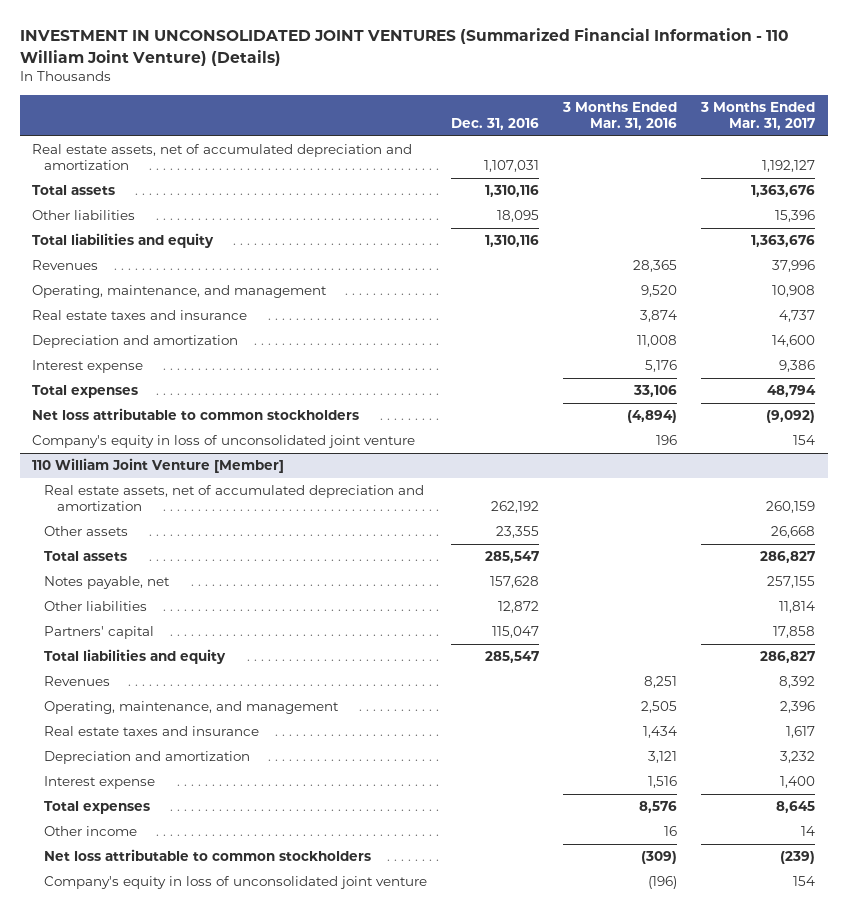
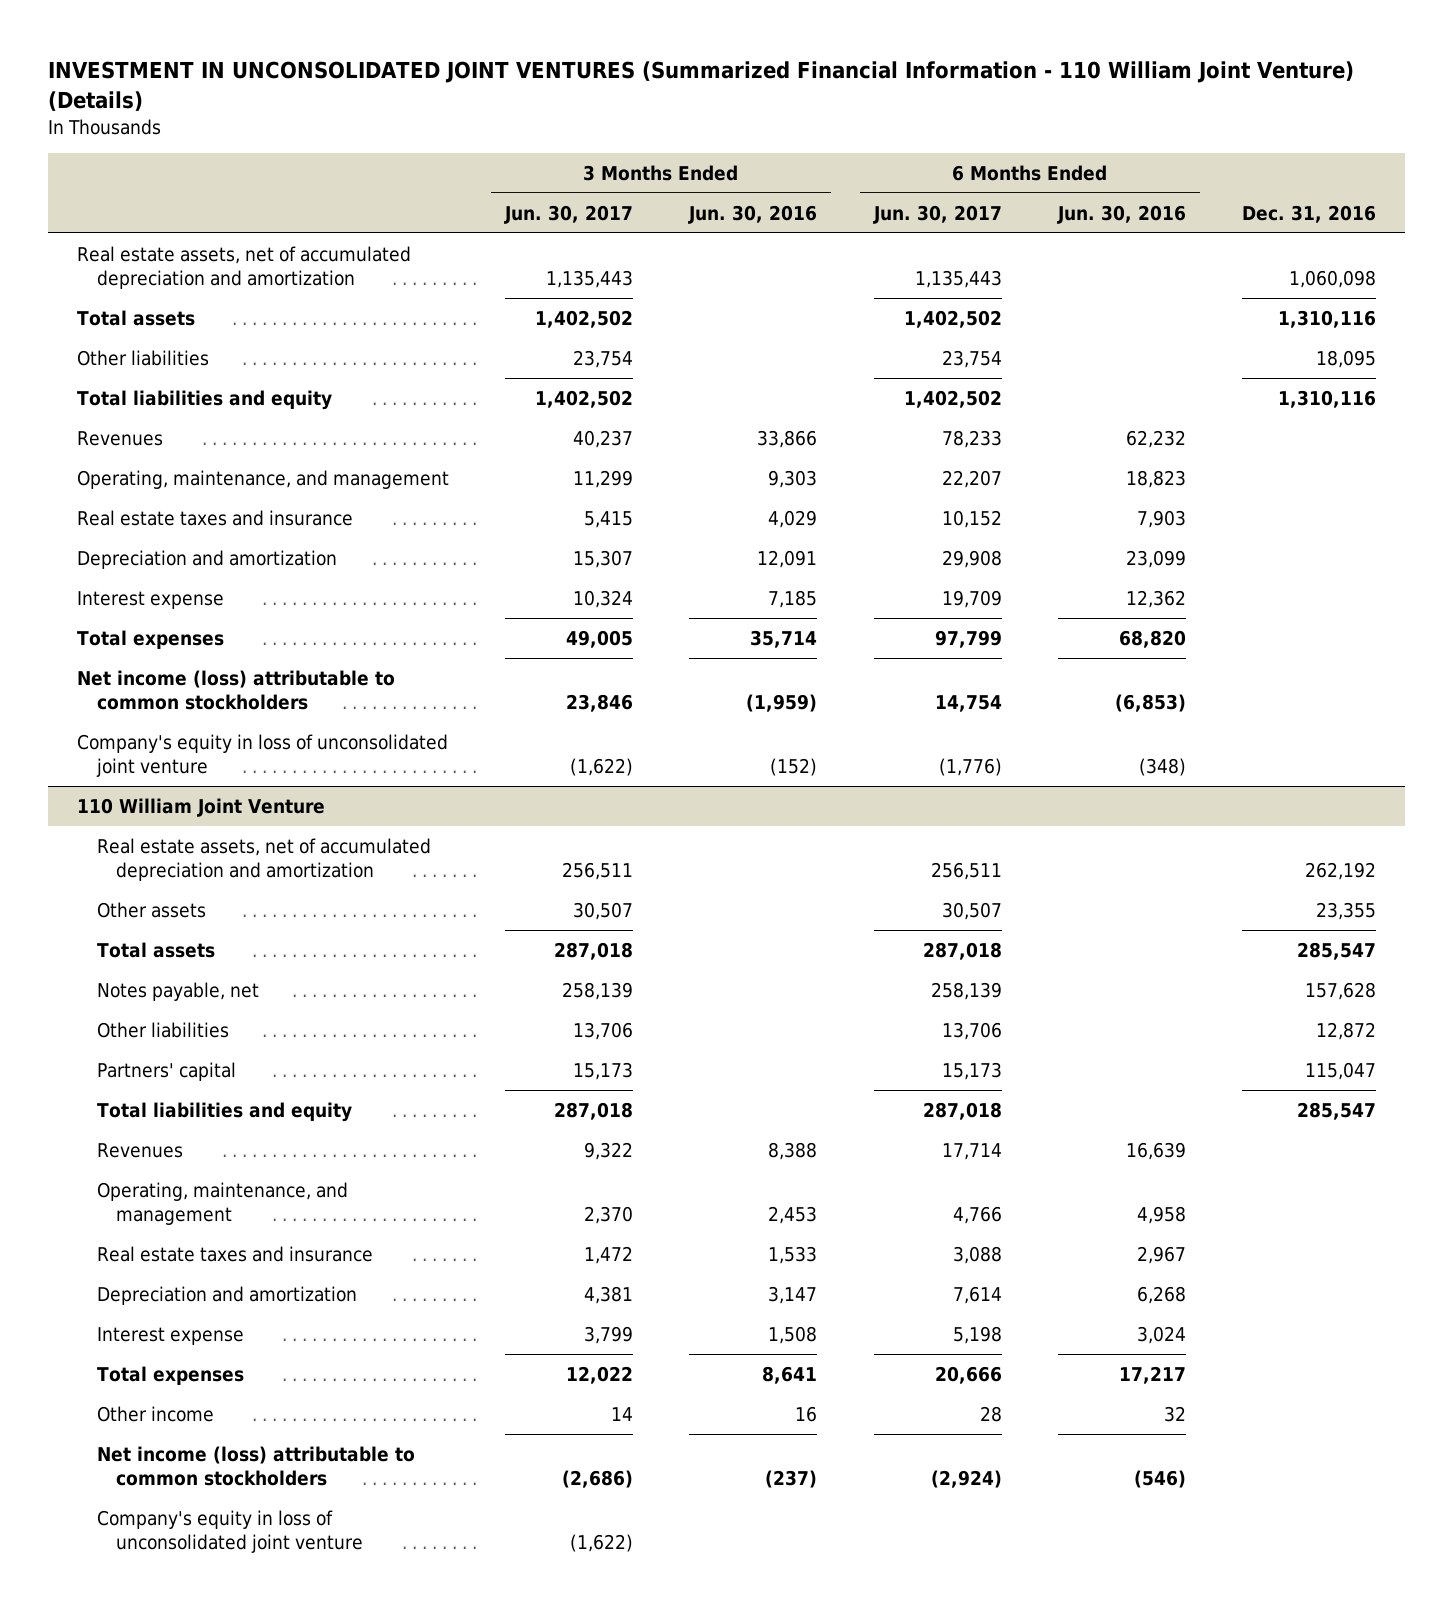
- | Dec. 31, 2016 | 3 Months Ended Mar. 31, 2016 | 3 Months Ended Mar. 31, 2017
+ | 3 Months Ended Jun. 30, 2017 | 3 Months Ended Jun. 30, 2016 | 6 Months Ended Jun. 30, 2017 | 6 Months Ended Jun. 30, 2016 | Dec. 31, 2016
- Real estate assets, net of accumulated depreciation and amortization | 1,107,031 | | 1,192,127
+ Real estate assets, net of accumulated depreciation and amortization | 1,135,443 | | 1,135,443 | | 1,060,098
- Net loss attributable to common stockholders | | (4,894) | (9,092)
+ Net income (loss) attributable to common stockholders | 23,846 | (1,959) | 14,754 | (6,853) |
- 110 William Joint Venture [Member]
+ 110 William Joint Venture
- Net loss attributable to common stockholders | | (309) | (239)
+ Net income (loss) attributable to common stockholders | (2,686) | (237) | (2,924) | (546) |

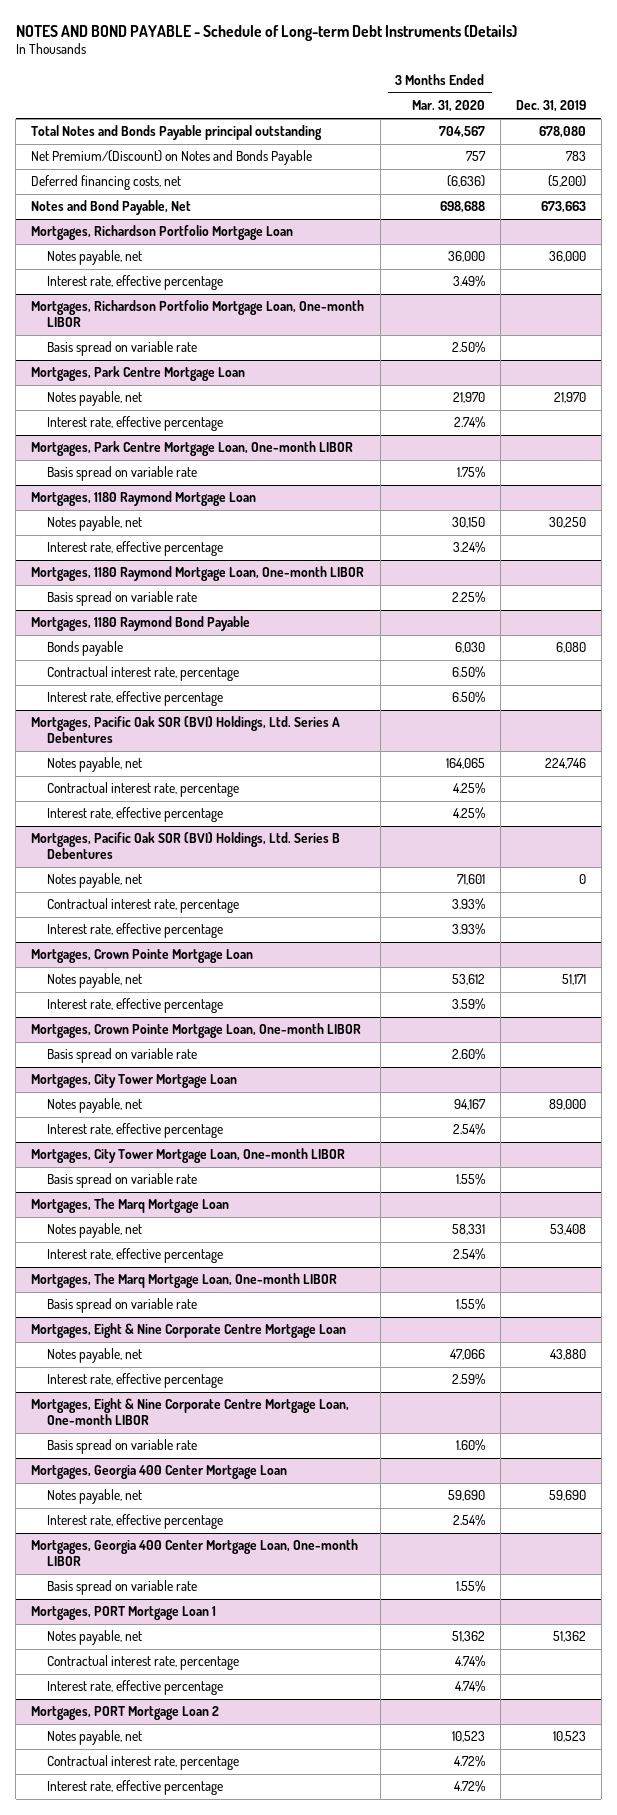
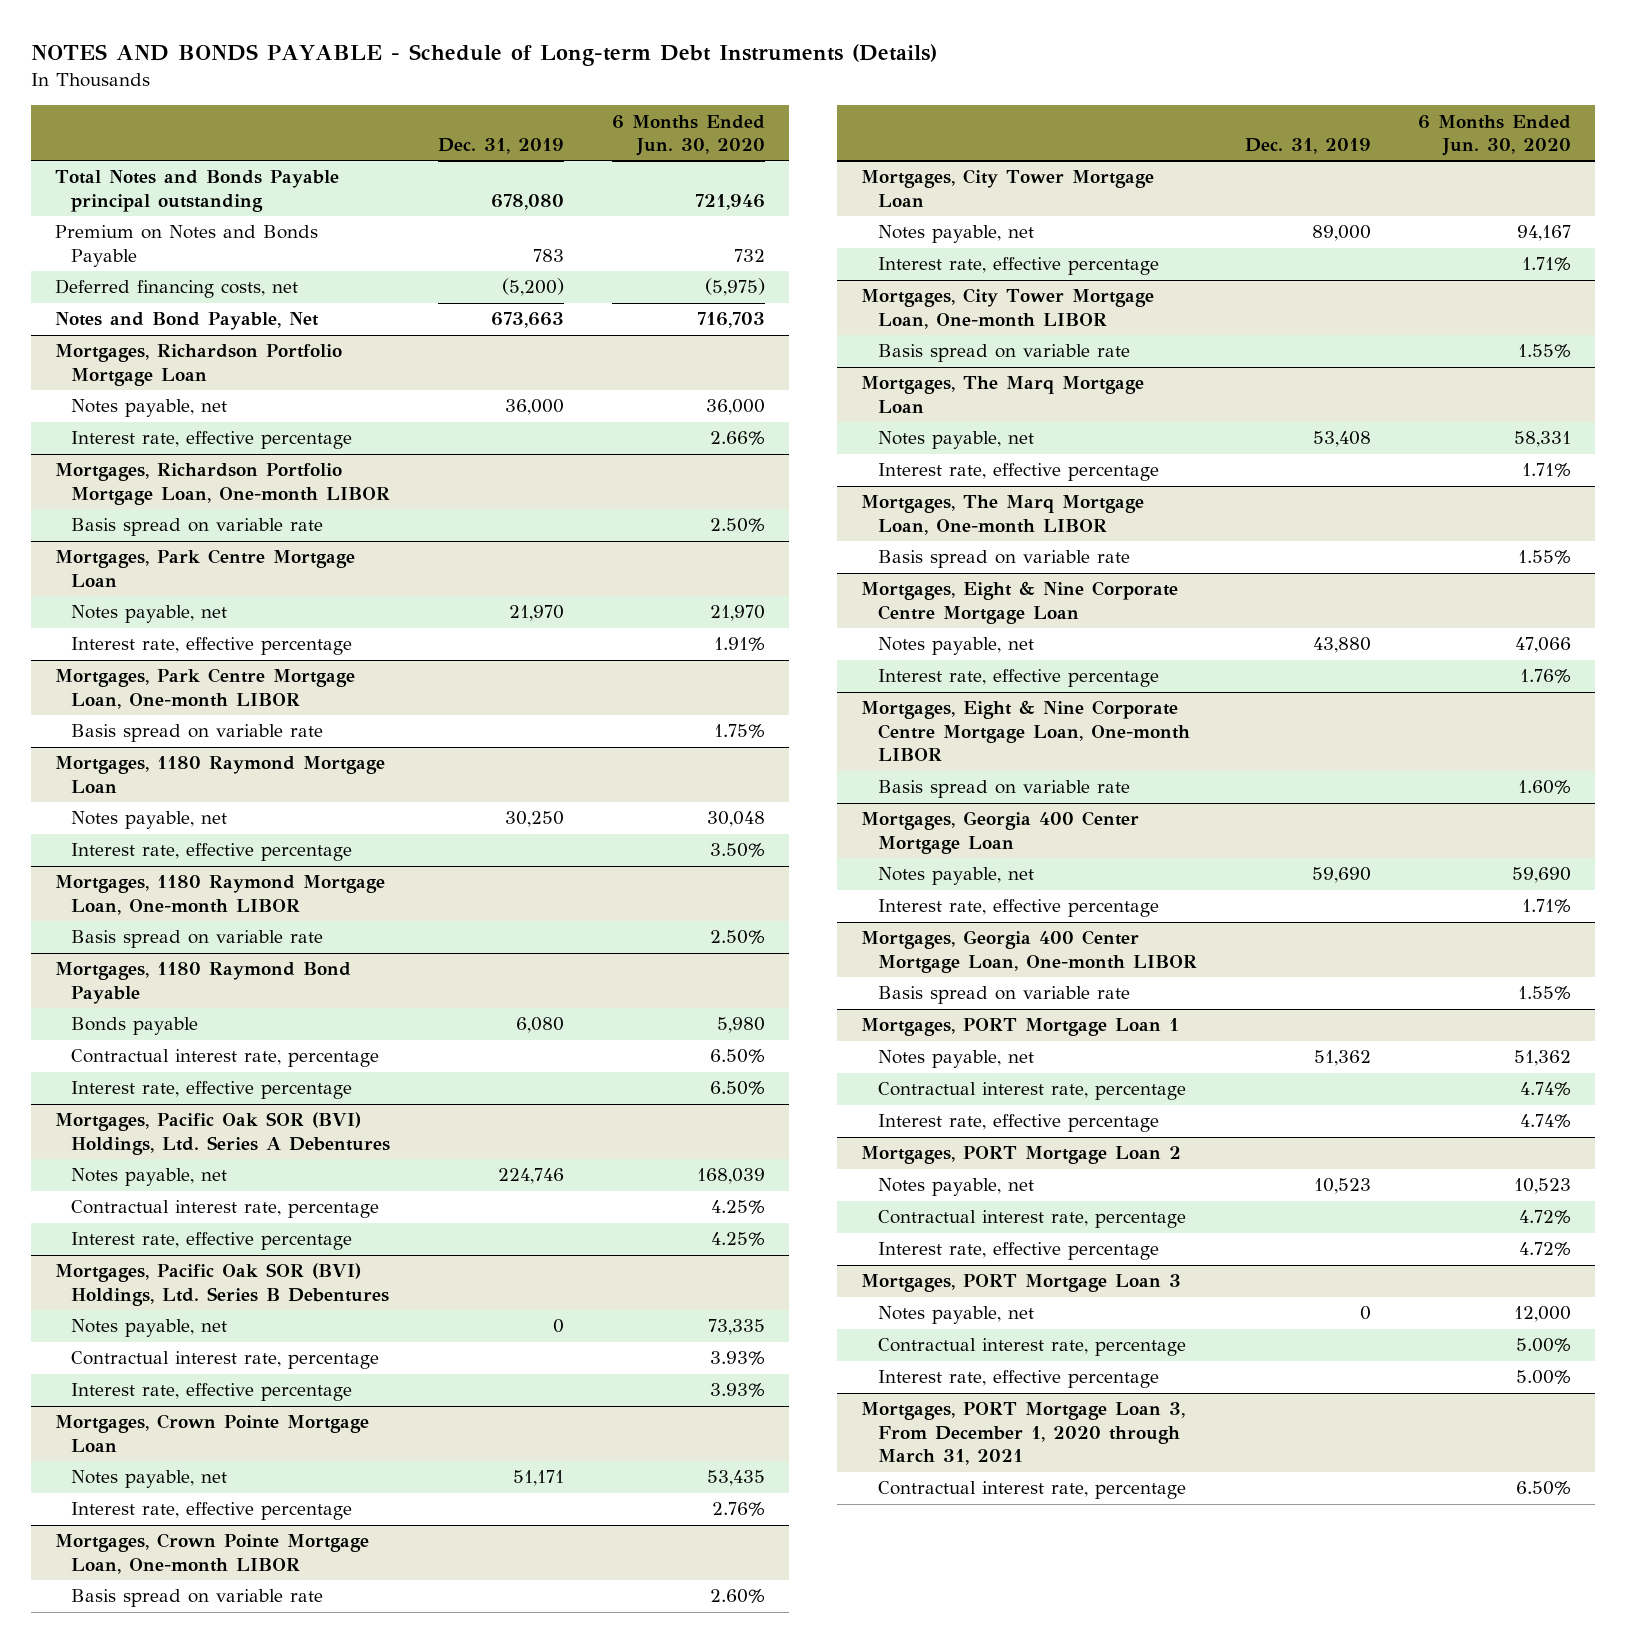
- NOTES AND BOND PAYABLE - Schedule of Long-term Debt Instruments (Details)
+ NOTES AND BONDS PAYABLE - Schedule of Long-term Debt Instruments (Details)
- | 3 Months Ended Mar. 31, 2020 | Dec. 31, 2019
+ | Dec. 31, 2019 | 6 Months Ended Jun. 30, 2020
- Net Premium/(Discount) on Notes and Bonds Payable | 757 | 783
+ Premium on Notes and Bonds Payable | 783 | 732
+ Mortgages, PORT Mortgage Loan 3
+ Notes payable, net | 0 | 12,000
+ Contractual interest rate, percentage | | 5.00%
+ Interest rate, effective percentage | | 5.00%
+ Mortgages, PORT Mortgage Loan 3, From December 1, 2020 through March 31, 2021
+ Contractual interest rate, percentage | | 6.50%

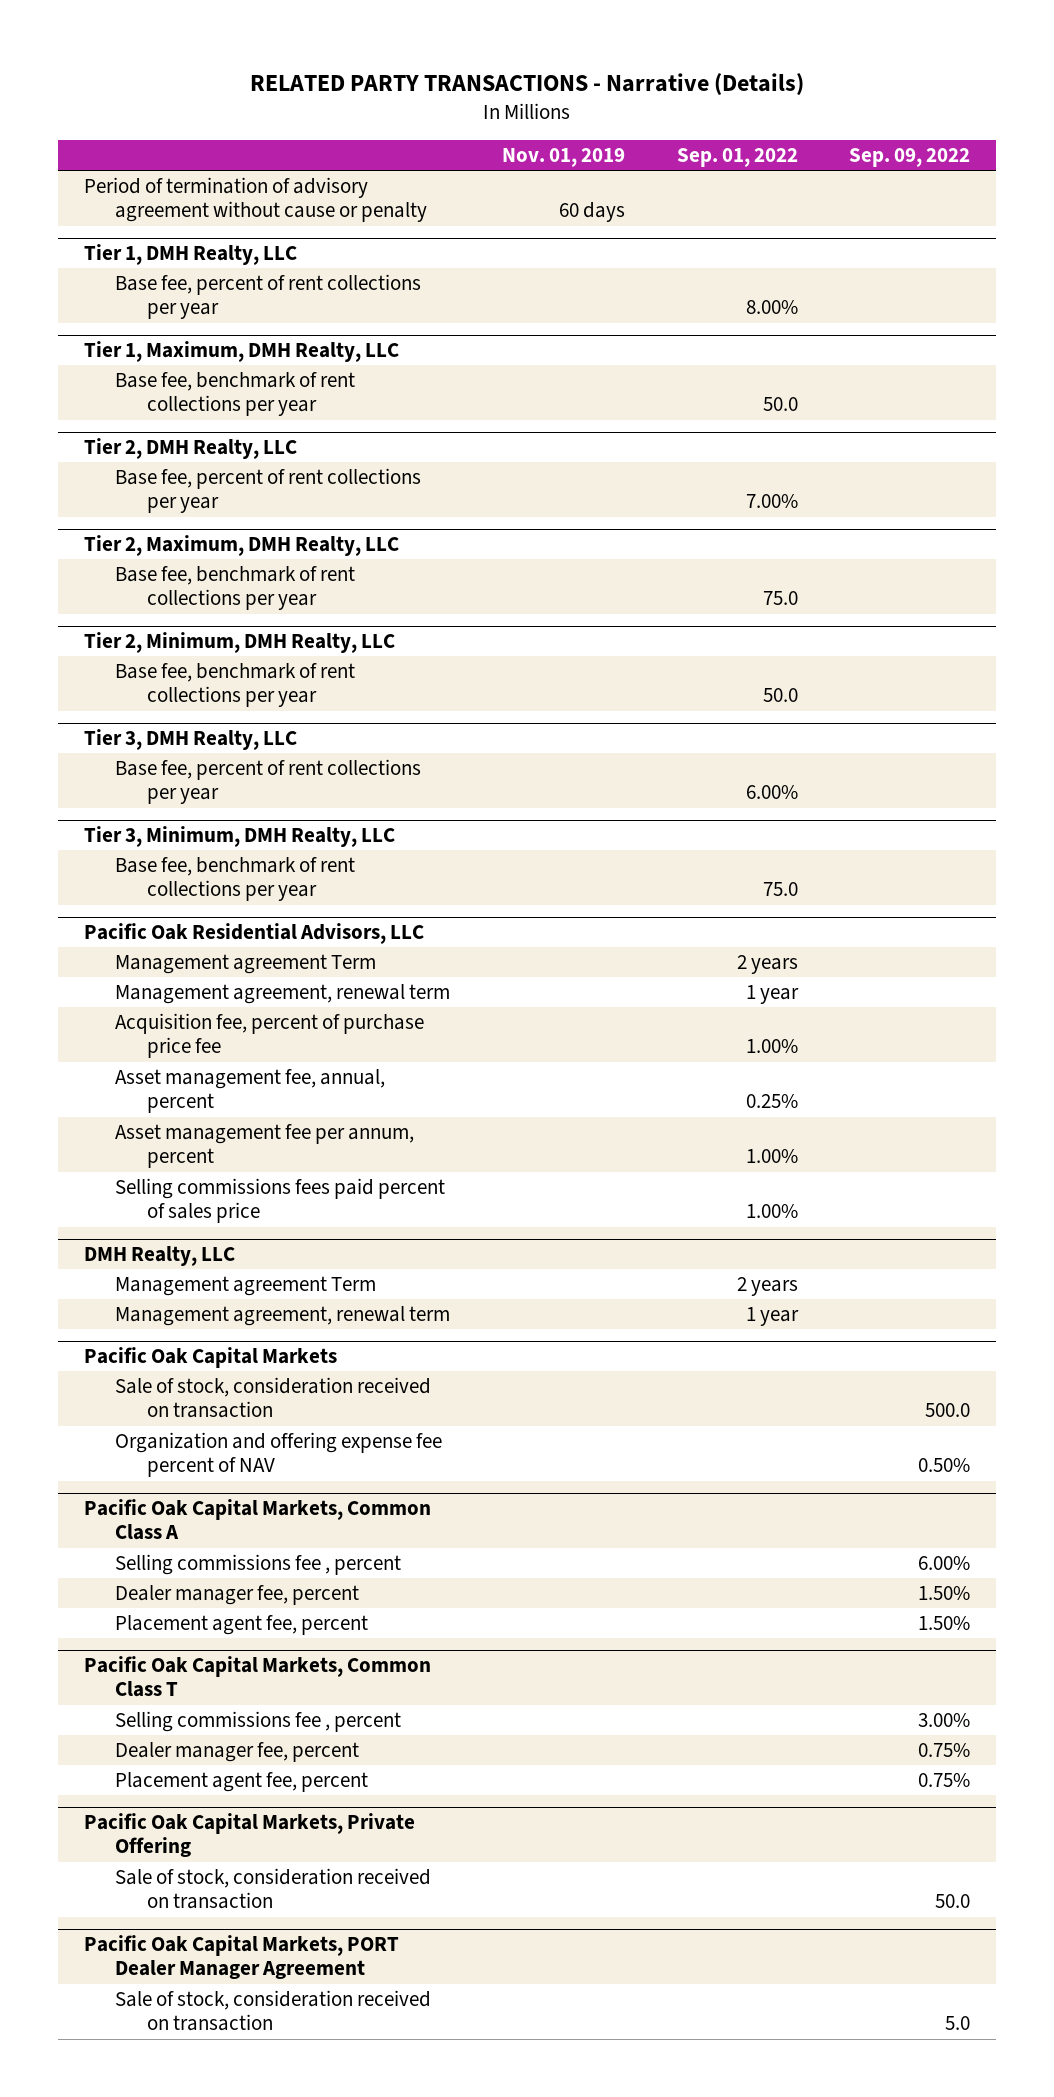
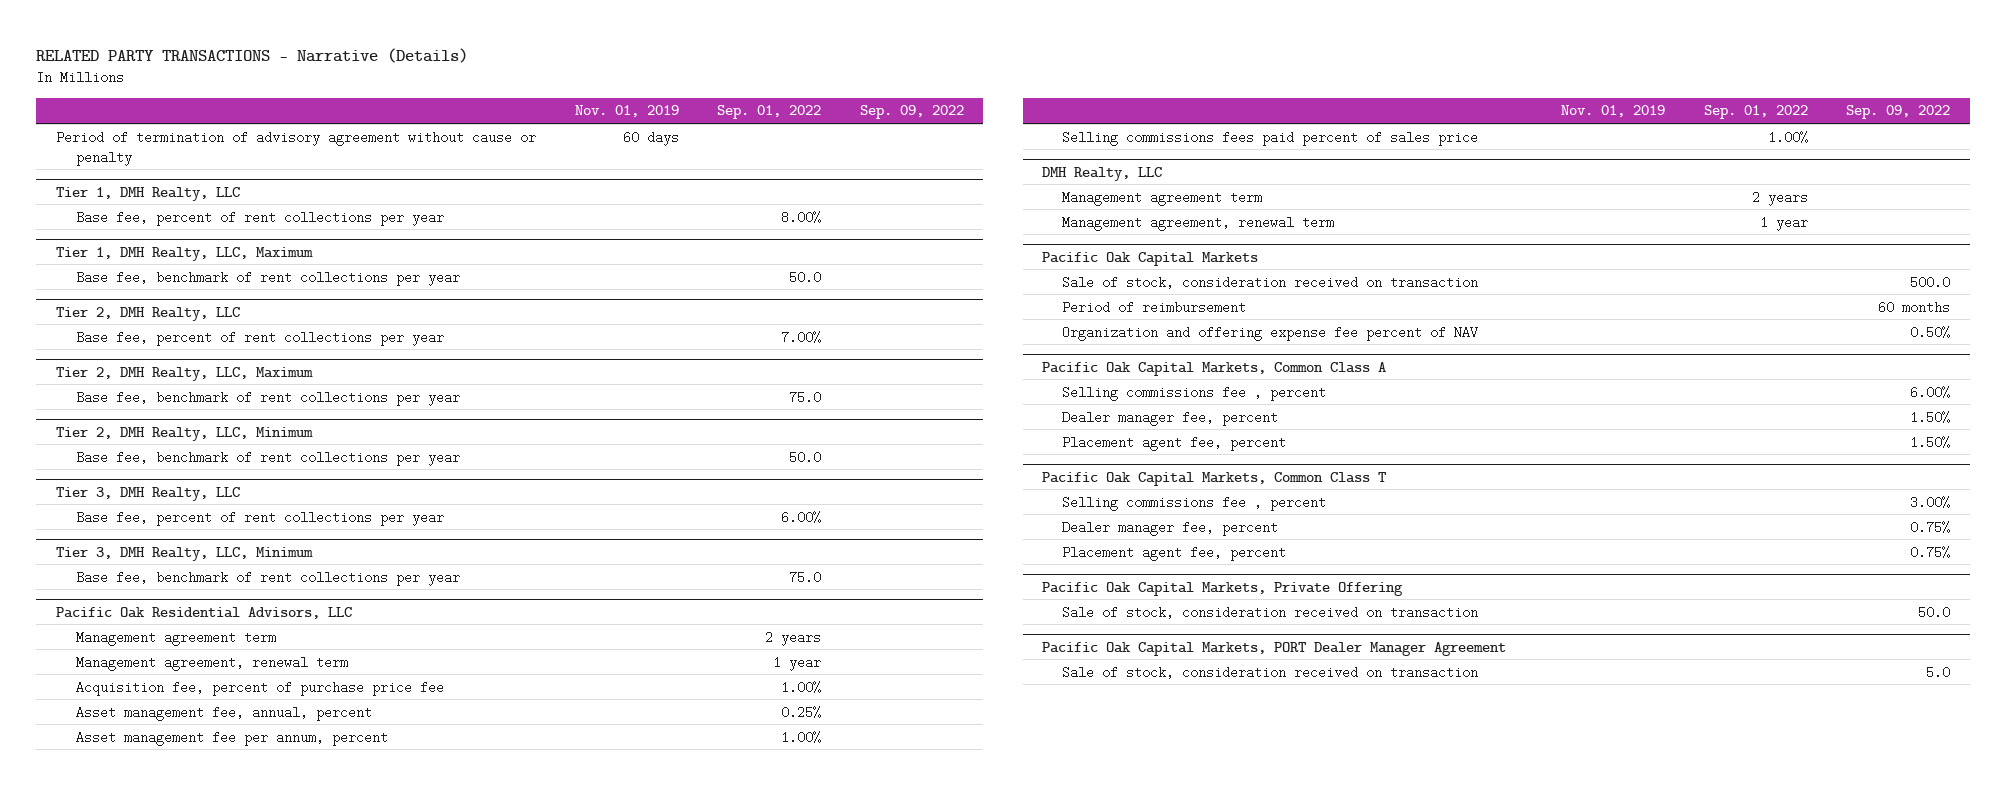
- Tier 1, Maximum, DMH Realty, LLC
+ Tier 1, DMH Realty, LLC, Maximum
- Tier 2, Maximum, DMH Realty, LLC
+ Tier 2, DMH Realty, LLC, Maximum
- Tier 2, Minimum, DMH Realty, LLC
+ Tier 2, DMH Realty, LLC, Minimum
- Tier 3, Minimum, DMH Realty, LLC
+ Tier 3, DMH Realty, LLC, Minimum
@ Pacific Oak Residential Advisors, LLC
- Management agreement Term | | 2 years |
+ Management agreement term | | 2 years |
@ DMH Realty, LLC
- Management agreement Term | | 2 years |
+ Management agreement term | | 2 years |
@ Pacific Oak Capital Markets
+ Period of reimbursement | | | 60 months

